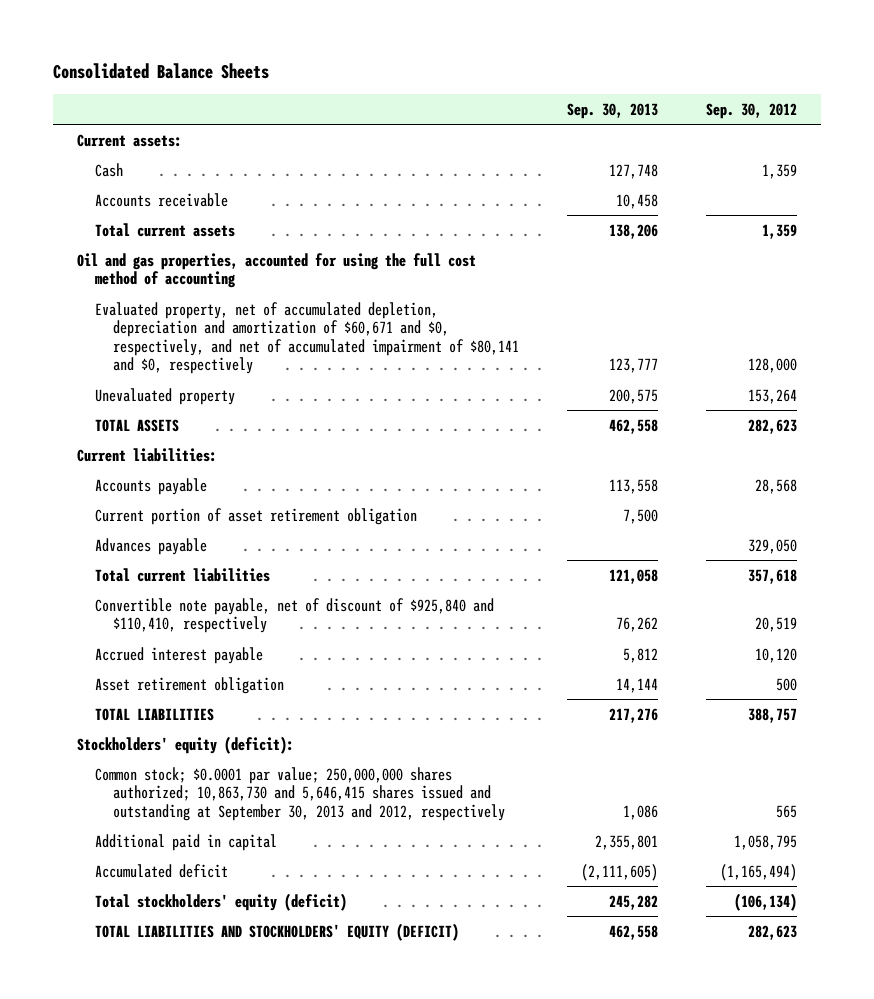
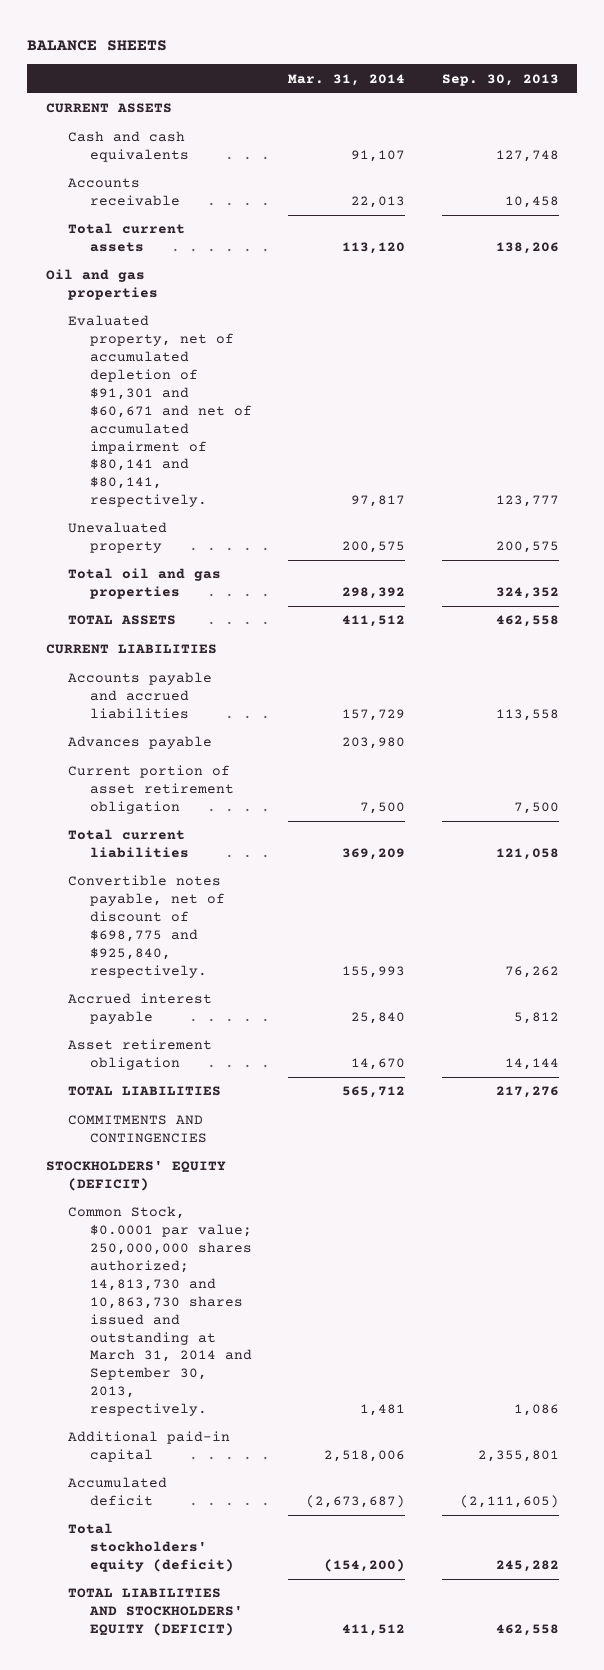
- Consolidated Balance Sheets
+ BALANCE SHEETS
- | Sep. 30, 2013 | Sep. 30, 2012
+ | Mar. 31, 2014 | Sep. 30, 2013
- Current assets:
- Cash | 127,748 | 1,359
+ CURRENT ASSETS
+ Cash and cash equivalents | 91,107 | 127,748
- Oil and gas properties, accounted for using the full cost method of accounting
- Evaluated property, net of accumulated depletion, depreciation and amortization of $60,671 and $0, respectively, and net of accumulated impairment of $80,141 and $0, respectively | 123,777 | 128,000
+ Oil and gas properties
+ Evaluated property, net of accumulated depletion of $91,301 and $60,671 and net of accumulated impairment of $80,141 and $80,141, respectively. | 97,817 | 123,777
+ Total oil and gas properties | 298,392 | 324,352
- Current liabilities:
- Accounts payable | 113,558 | 28,568
+ CURRENT LIABILITIES
+ Accounts payable and accrued liabilities | 157,729 | 113,558
moved down: Current portion of asset retirement obligation | 7,500 | 7,500
- Convertible note payable, net of discount of $925,840 and $110,410, respectively | 76,262 | 20,519
+ Convertible notes payable, net of discount of $698,775 and $925,840, respectively. | 155,993 | 76,262
- Stockholders' equity (deficit):
- Common stock; $0.0001 par value; 250,000,000 shares authorized; 10,863,730 and 5,646,415 shares issued and outstanding at September 30, 2013 and 2012, respectively | 1,086 | 565
- Additional paid in capital | 2,355,801 | 1,058,795
+ COMMITMENTS AND CONTINGENCIES
+ STOCKHOLDERS' EQUITY (DEFICIT)
+ Common Stock, $0.0001 par value; 250,000,000 shares authorized; 14,813,730 and 10,863,730 shares issued and outstanding at March 31, 2014 and September 30, 2013, respectively. | 1,481 | 1,086
+ Additional paid-in capital | 2,518,006 | 2,355,801

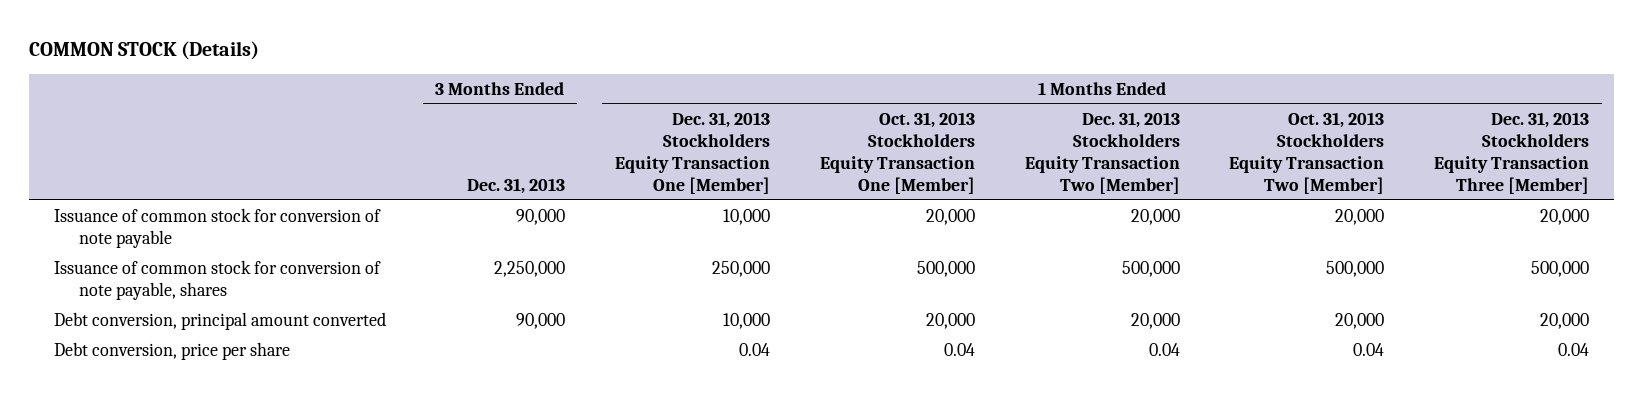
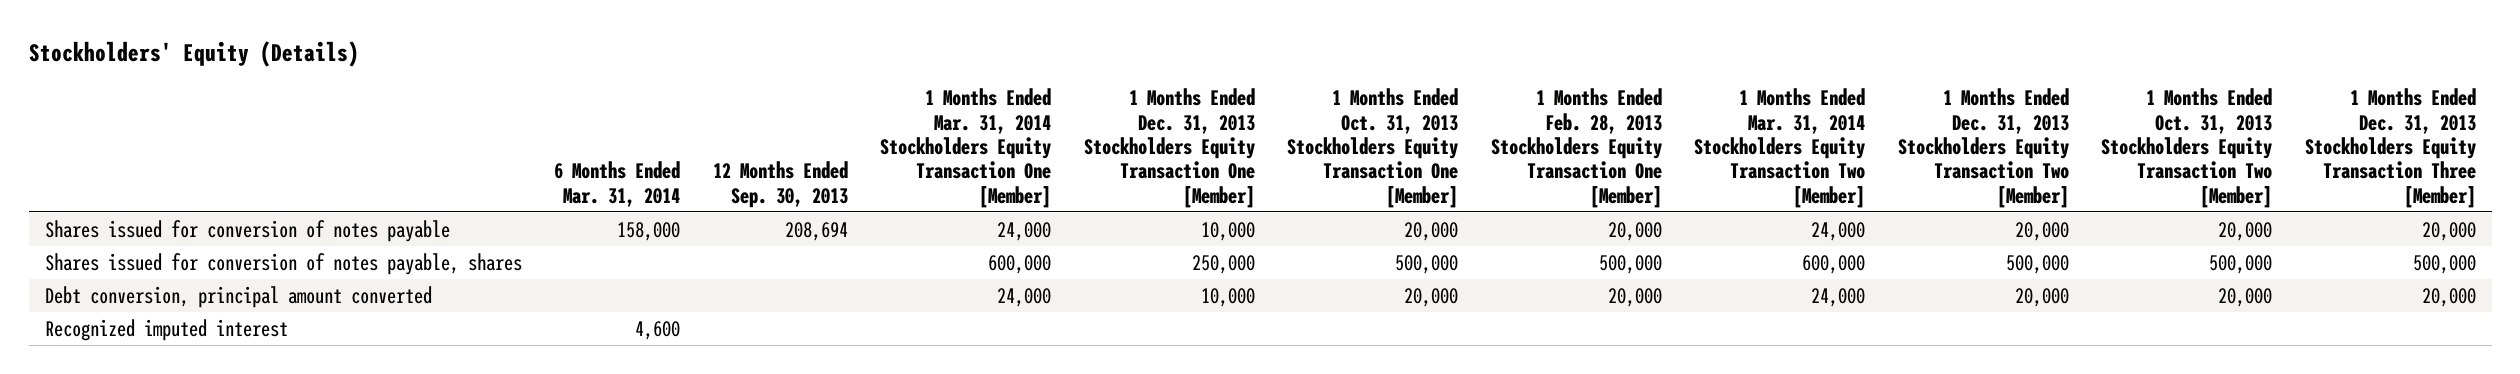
- COMMON STOCK (Details)
+ Stockholders' Equity (Details)
- | 3 Months Ended Dec. 31, 2013 | 1 Months Ended Dec. 31, 2013 Stockholders Equity Transaction One [Member] | 1 Months Ended Oct. 31, 2013 Stockholders Equity Transaction One [Member] | 1 Months Ended Dec. 31, 2013 Stockholders Equity Transaction Two [Member] | 1 Months Ended Oct. 31, 2013 Stockholders Equity Transaction Two [Member] | 1 Months Ended Dec. 31, 2013 Stockholders Equity Transaction Three [Member]
+ | 6 Months Ended Mar. 31, 2014 | 12 Months Ended Sep. 30, 2013 | 1 Months Ended Mar. 31, 2014 Stockholders Equity Transaction One [Member] | 1 Months Ended Dec. 31, 2013 Stockholders Equity Transaction One [Member] | 1 Months Ended Oct. 31, 2013 Stockholders Equity Transaction One [Member] | 1 Months Ended Feb. 28, 2013 Stockholders Equity Transaction One [Member] | 1 Months Ended Mar. 31, 2014 Stockholders Equity Transaction Two [Member] | 1 Months Ended Dec. 31, 2013 Stockholders Equity Transaction Two [Member] | 1 Months Ended Oct. 31, 2013 Stockholders Equity Transaction Two [Member] | 1 Months Ended Dec. 31, 2013 Stockholders Equity Transaction Three [Member]
- Issuance of common stock for conversion of note payable | 90,000 | 10,000 | 20,000 | 20,000 | 20,000 | 20,000
- Issuance of common stock for conversion of note payable, shares | 2,250,000 | 250,000 | 500,000 | 500,000 | 500,000 | 500,000
+ Shares issued for conversion of notes payable | 158,000 | 208,694 | 24,000 | 10,000 | 20,000 | 20,000 | 24,000 | 20,000 | 20,000 | 20,000
+ Shares issued for conversion of notes payable, shares | | | 600,000 | 250,000 | 500,000 | 500,000 | 600,000 | 500,000 | 500,000 | 500,000
- Debt conversion, price per share | | 0.04 | 0.04 | 0.04 | 0.04 | 0.04
+ Recognized imputed interest | 4,600 | | | | | | | | |

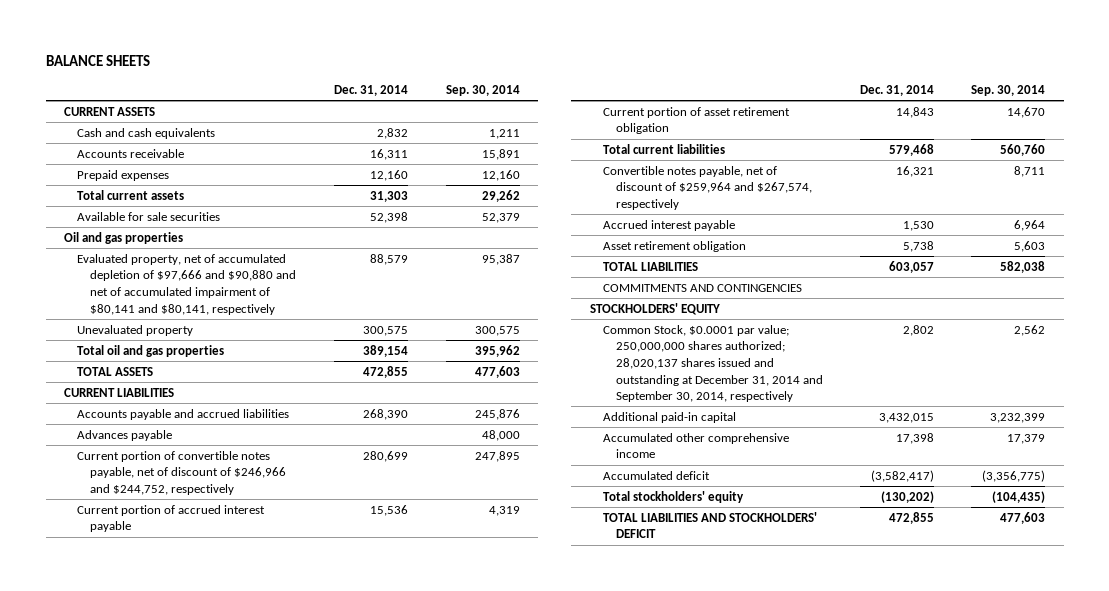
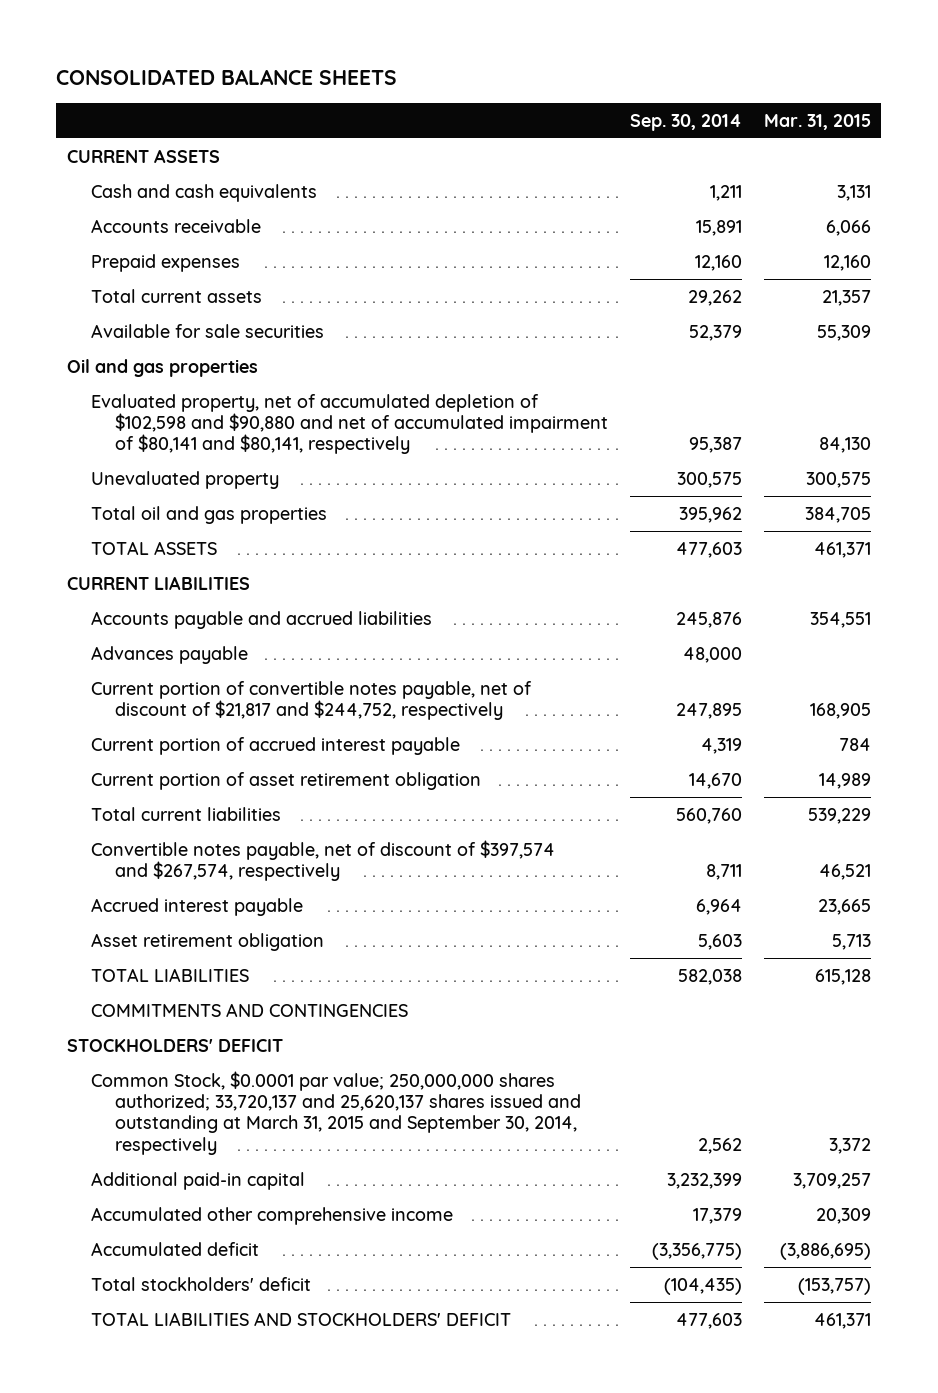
- BALANCE SHEETS
+ CONSOLIDATED BALANCE SHEETS
- | Dec. 31, 2014 | Sep. 30, 2014
+ | Sep. 30, 2014 | Mar. 31, 2015
- Evaluated property, net of accumulated depletion of $97,666 and $90,880 and net of accumulated impairment of $80,141 and $80,141, respectively | 88,579 | 95,387
+ Evaluated property, net of accumulated depletion of $102,598 and $90,880 and net of accumulated impairment of $80,141 and $80,141, respectively | 95,387 | 84,130
- Current portion of convertible notes payable, net of discount of $246,966 and $244,752, respectively | 280,699 | 247,895
+ Current portion of convertible notes payable, net of discount of $21,817 and $244,752, respectively | 247,895 | 168,905
- Convertible notes payable, net of discount of $259,964 and $267,574, respectively | 16,321 | 8,711
+ Convertible notes payable, net of discount of $397,574 and $267,574, respectively | 8,711 | 46,521
- STOCKHOLDERS' EQUITY
- Common Stock, $0.0001 par value; 250,000,000 shares authorized; 28,020,137 shares issued and outstanding at December 31, 2014 and September 30, 2014, respectively | 2,802 | 2,562
+ STOCKHOLDERS' DEFICIT
+ Common Stock, $0.0001 par value; 250,000,000 shares authorized; 33,720,137 and 25,620,137 shares issued and outstanding at March 31, 2015 and September 30, 2014, respectively | 2,562 | 3,372
- Total stockholders' equity | (130,202) | (104,435)
+ Total stockholders' deficit | (104,435) | (153,757)

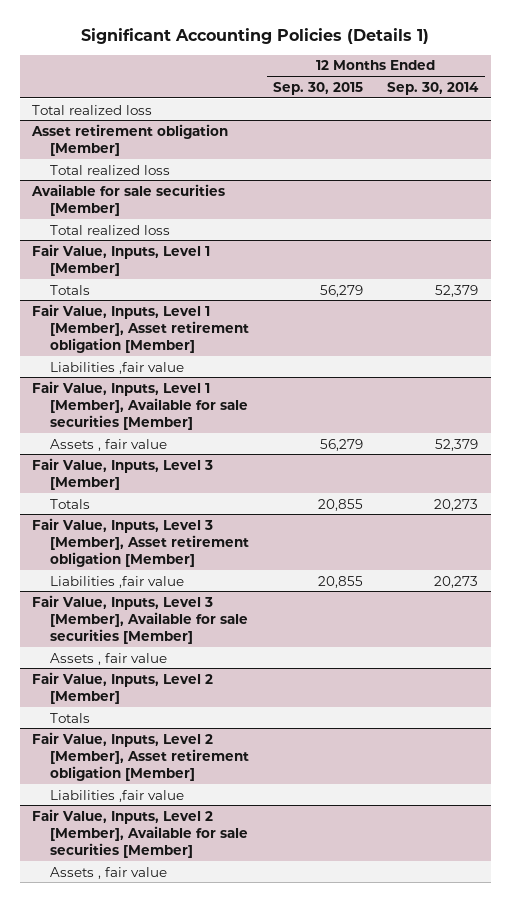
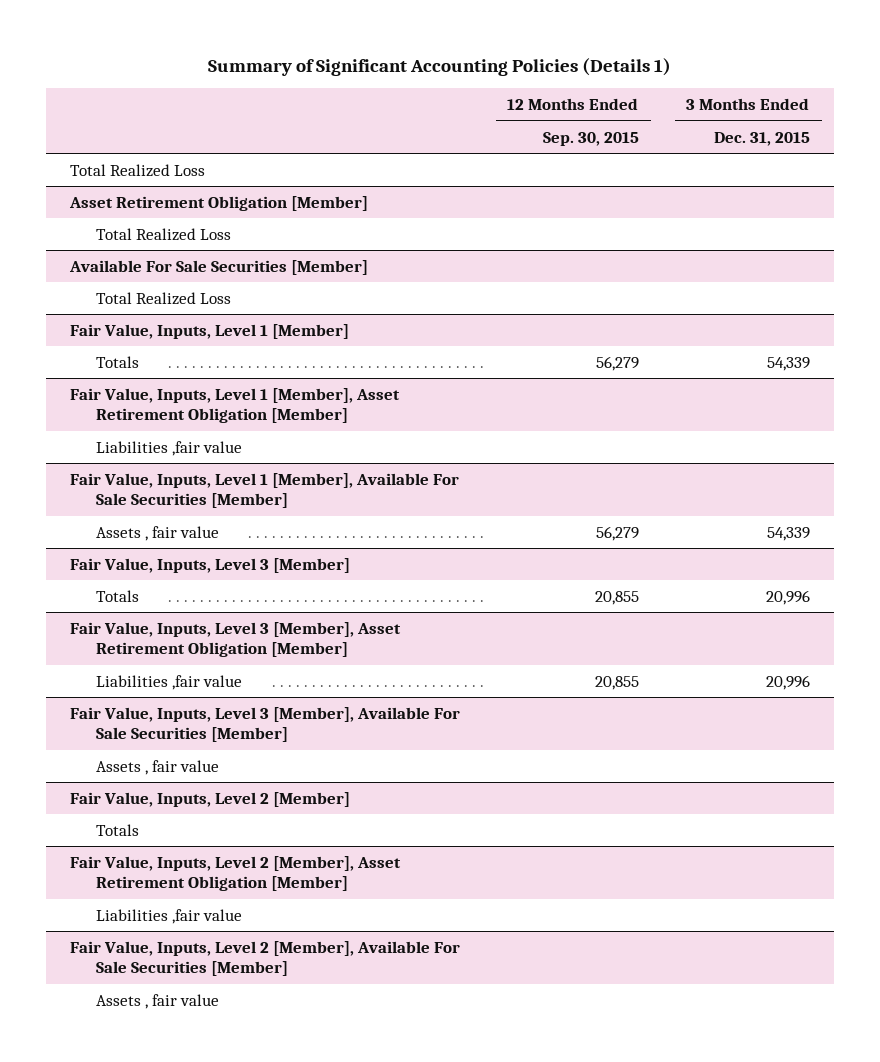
- Significant Accounting Policies (Details 1)
+ Summary of Significant Accounting Policies (Details 1)
- | 12 Months Ended Sep. 30, 2015 | 12 Months Ended Sep. 30, 2014
+ | 12 Months Ended Sep. 30, 2015 | 3 Months Ended Dec. 31, 2015
- Total realized loss
- Asset retirement obligation [Member]
- Total realized loss
- Available for sale securities [Member]
- Total realized loss
+ Total Realized Loss
+ Asset Retirement Obligation [Member]
+ Total Realized Loss
+ Available For Sale Securities [Member]
+ Total Realized Loss
- Fair Value, Inputs, Level 1 [Member], Asset retirement obligation [Member]
+ Fair Value, Inputs, Level 1 [Member], Asset Retirement Obligation [Member]
- Fair Value, Inputs, Level 1 [Member], Available for sale securities [Member]
+ Fair Value, Inputs, Level 1 [Member], Available For Sale Securities [Member]
- Fair Value, Inputs, Level 3 [Member], Asset retirement obligation [Member]
+ Fair Value, Inputs, Level 3 [Member], Asset Retirement Obligation [Member]
- Fair Value, Inputs, Level 3 [Member], Available for sale securities [Member]
+ Fair Value, Inputs, Level 3 [Member], Available For Sale Securities [Member]
- Fair Value, Inputs, Level 2 [Member], Asset retirement obligation [Member]
+ Fair Value, Inputs, Level 2 [Member], Asset Retirement Obligation [Member]
- Fair Value, Inputs, Level 2 [Member], Available for sale securities [Member]
+ Fair Value, Inputs, Level 2 [Member], Available For Sale Securities [Member]

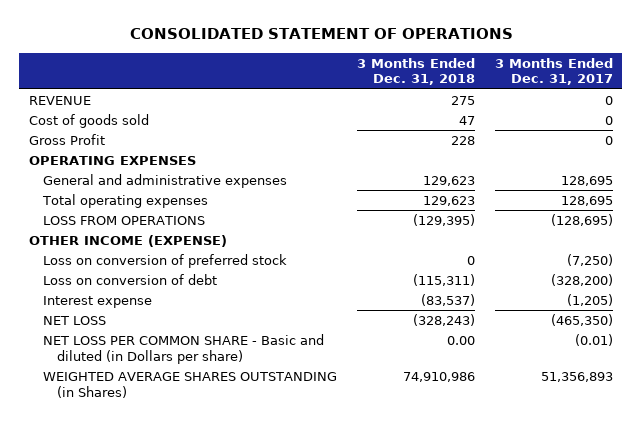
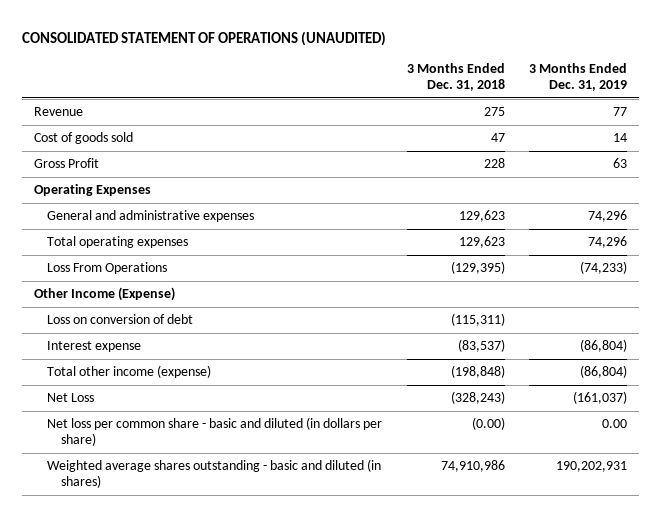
- CONSOLIDATED STATEMENT OF OPERATIONS
+ CONSOLIDATED STATEMENT OF OPERATIONS (UNAUDITED)
- | 3 Months Ended Dec. 31, 2018 | 3 Months Ended Dec. 31, 2017
+ | 3 Months Ended Dec. 31, 2018 | 3 Months Ended Dec. 31, 2019
- REVENUE | 275 | 0
+ Revenue | 275 | 77
- OPERATING EXPENSES
+ Operating Expenses
- LOSS FROM OPERATIONS | (129,395) | (128,695)
- OTHER INCOME (EXPENSE)
- Loss on conversion of preferred stock | 0 | (7,250)
+ Loss From Operations | (129,395) | (74,233)
+ Other Income (Expense)
- NET LOSS | (328,243) | (465,350)
- NET LOSS PER COMMON SHARE - Basic and diluted (in Dollars per share) | 0.00 | (0.01)
- WEIGHTED AVERAGE SHARES OUTSTANDING (in Shares) | 74,910,986 | 51,356,893
+ Total other income (expense) | (198,848) | (86,804)
+ Net Loss | (328,243) | (161,037)
+ Net loss per common share - basic and diluted (in dollars per share) | (0.00) | 0.00
+ Weighted average shares outstanding - basic and diluted (in shares) | 74,910,986 | 190,202,931

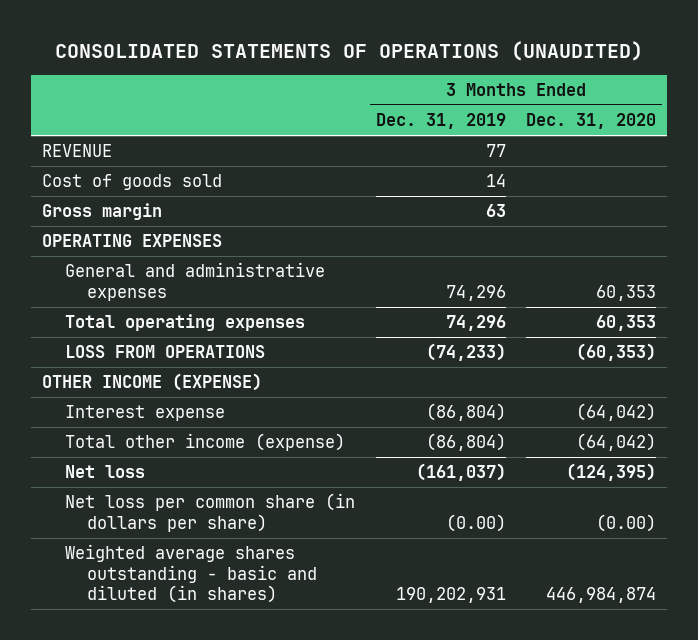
- CONSOLIDATED STATEMENT OF OPERATIONS (UNAUDITED)
+ CONSOLIDATED STATEMENTS OF OPERATIONS (UNAUDITED)
- | 3 Months Ended Dec. 31, 2018 | 3 Months Ended Dec. 31, 2019
+ | 3 Months Ended Dec. 31, 2019 | 3 Months Ended Dec. 31, 2020
- Revenue | 275 | 77
+ REVENUE | 77 |
- Gross Profit | 228 | 63
- Operating Expenses
+ Gross margin | 63 |
+ OPERATING EXPENSES
- Loss From Operations | (129,395) | (74,233)
- Other Income (Expense)
- Loss on conversion of debt | (115,311) |
+ LOSS FROM OPERATIONS | (74,233) | (60,353)
+ OTHER INCOME (EXPENSE)
- Net Loss | (328,243) | (161,037)
- Net loss per common share - basic and diluted (in dollars per share) | (0.00) | 0.00
+ Net loss | (161,037) | (124,395)
+ Net loss per common share (in dollars per share) | (0.00) | (0.00)

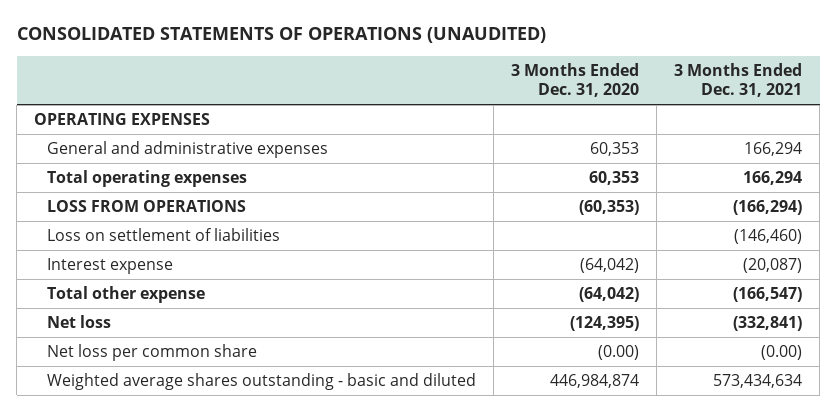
- | 3 Months Ended Dec. 31, 2019 | 3 Months Ended Dec. 31, 2020
+ | 3 Months Ended Dec. 31, 2020 | 3 Months Ended Dec. 31, 2021
- REVENUE | 77 |
- Cost of goods sold | 14 |
- Gross margin | 63 |
- OTHER INCOME (EXPENSE)
+ Loss on settlement of liabilities | | (146,460)
- Total other income (expense) | (86,804) | (64,042)
+ Total other expense | (64,042) | (166,547)
- Net loss per common share (in dollars per share) | (0.00) | (0.00)
- Weighted average shares outstanding - basic and diluted (in shares) | 190,202,931 | 446,984,874
+ Net loss per common share | (0.00) | (0.00)
+ Weighted average shares outstanding - basic and diluted | 446,984,874 | 573,434,634

